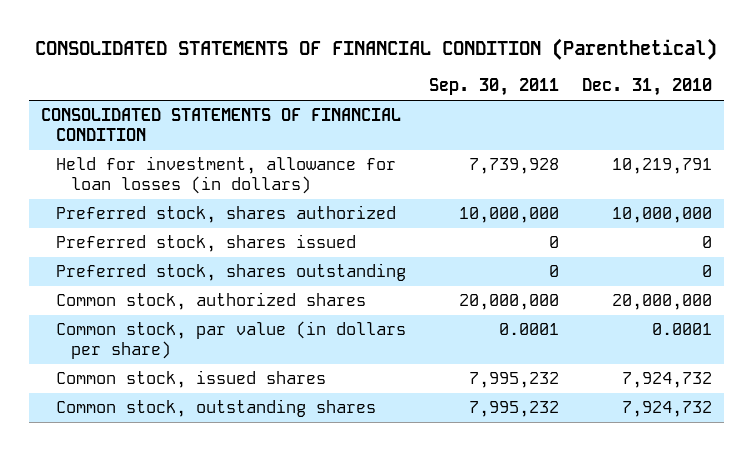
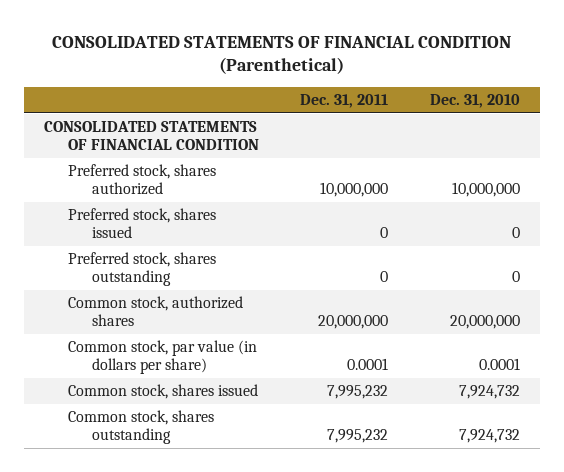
- | Sep. 30, 2011 | Dec. 31, 2010
+ | Dec. 31, 2011 | Dec. 31, 2010
- Held for investment, allowance for loan losses (in dollars) | 7,739,928 | 10,219,791
- Common stock, issued shares | 7,995,232 | 7,924,732
- Common stock, outstanding shares | 7,995,232 | 7,924,732
+ Common stock, shares issued | 7,995,232 | 7,924,732
+ Common stock, shares outstanding | 7,995,232 | 7,924,732

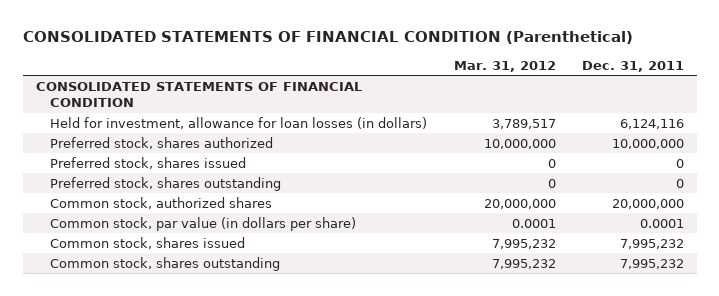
- | Dec. 31, 2011 | Dec. 31, 2010
+ | Mar. 31, 2012 | Dec. 31, 2011
+ Held for investment, allowance for loan losses (in dollars) | 3,789,517 | 6,124,116

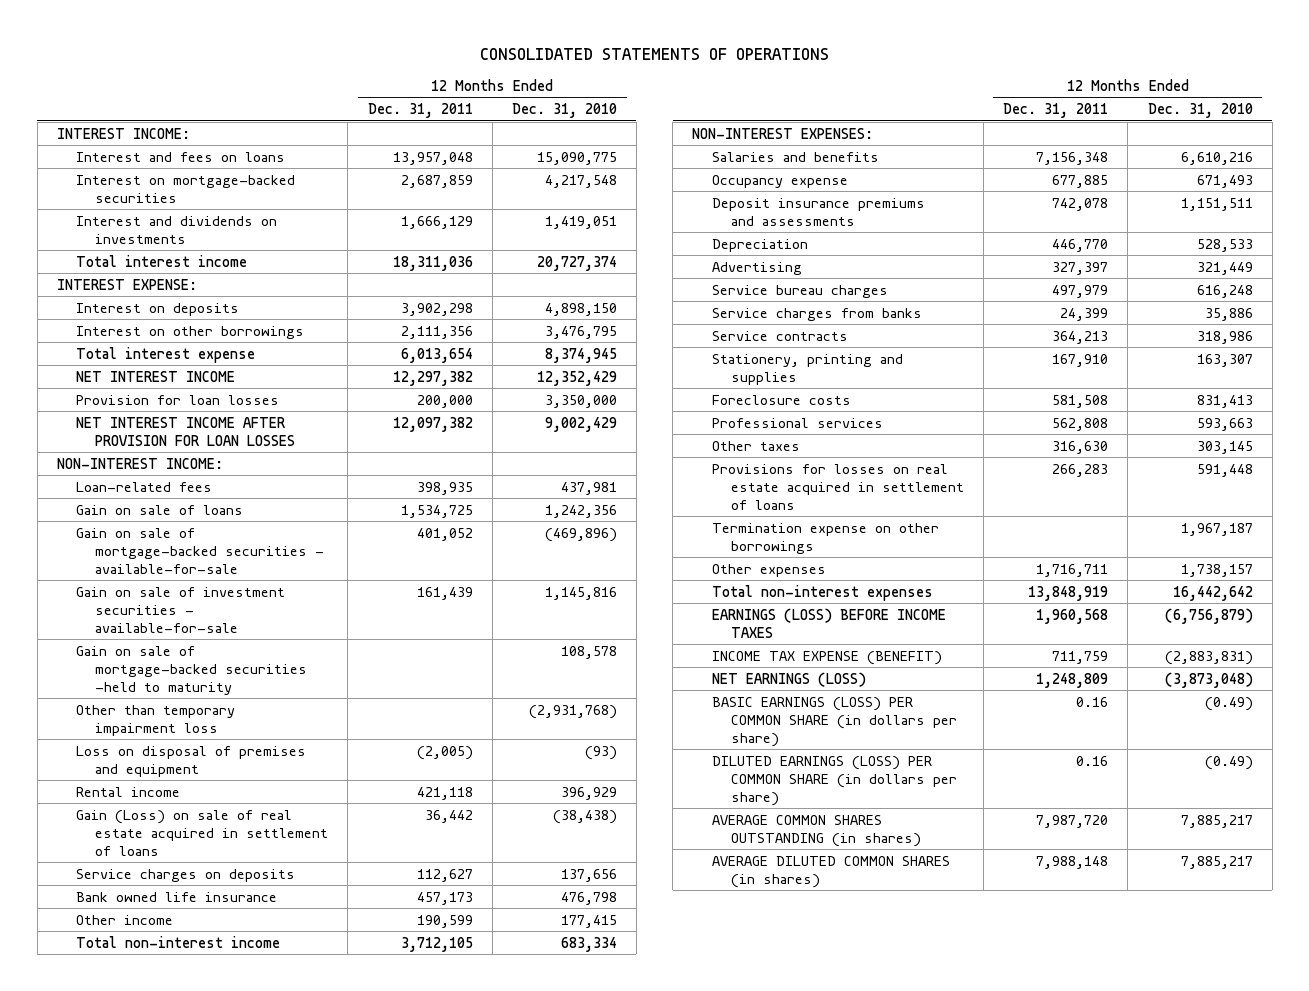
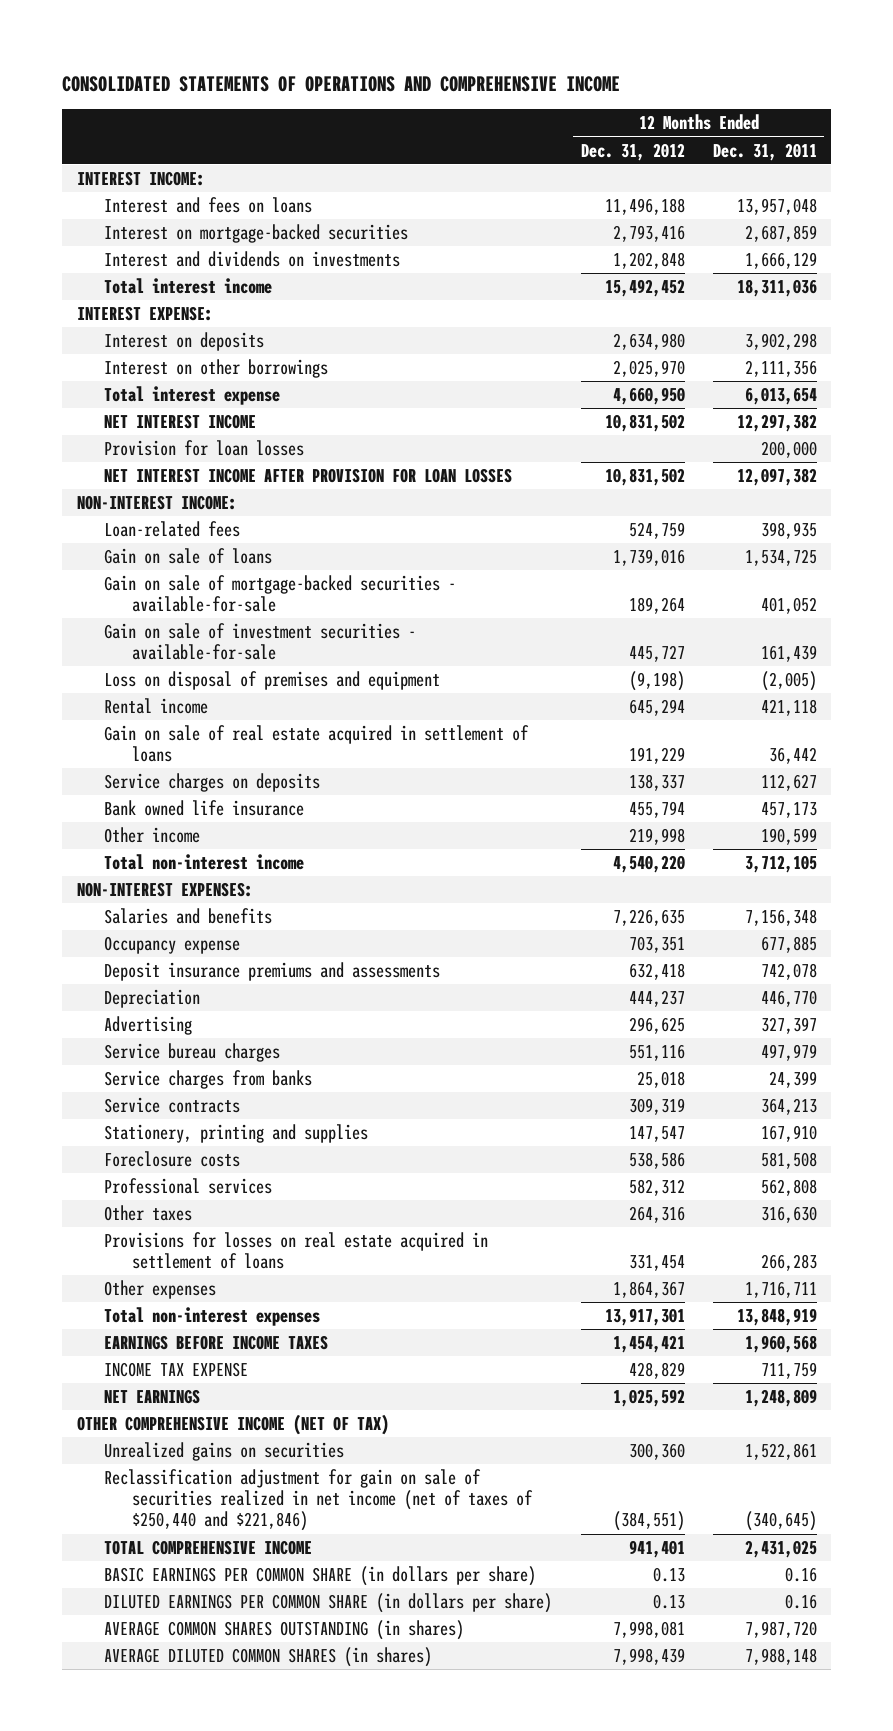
- CONSOLIDATED STATEMENTS OF OPERATIONS
+ CONSOLIDATED STATEMENTS OF OPERATIONS AND COMPREHENSIVE INCOME
- | 12 Months Ended Dec. 31, 2011 | 12 Months Ended Dec. 31, 2010
+ | 12 Months Ended Dec. 31, 2012 | 12 Months Ended Dec. 31, 2011
- Gain on sale of mortgage-backed securities -held to maturity | | 108,578
- Other than temporary impairment loss | | (2,931,768)
- Gain (Loss) on sale of real estate acquired in settlement of loans | 36,442 | (38,438)
+ Gain on sale of real estate acquired in settlement of loans | 191,229 | 36,442
- Termination expense on other borrowings | | 1,967,187
- EARNINGS (LOSS) BEFORE INCOME TAXES | 1,960,568 | (6,756,879)
- INCOME TAX EXPENSE (BENEFIT) | 711,759 | (2,883,831)
- NET EARNINGS (LOSS) | 1,248,809 | (3,873,048)
- BASIC EARNINGS (LOSS) PER COMMON SHARE (in dollars per share) | 0.16 | (0.49)
- DILUTED EARNINGS (LOSS) PER COMMON SHARE (in dollars per share) | 0.16 | (0.49)
+ EARNINGS BEFORE INCOME TAXES | 1,454,421 | 1,960,568
+ INCOME TAX EXPENSE | 428,829 | 711,759
+ NET EARNINGS | 1,025,592 | 1,248,809
+ OTHER COMPREHENSIVE INCOME (NET OF TAX)
+ Unrealized gains on securities | 300,360 | 1,522,861
+ Reclassification adjustment for gain on sale of securities realized in net income (net of taxes of $250,440 and $221,846) | (384,551) | (340,645)
+ TOTAL COMPREHENSIVE INCOME | 941,401 | 2,431,025
+ BASIC EARNINGS PER COMMON SHARE (in dollars per share) | 0.13 | 0.16
+ DILUTED EARNINGS PER COMMON SHARE (in dollars per share) | 0.13 | 0.16

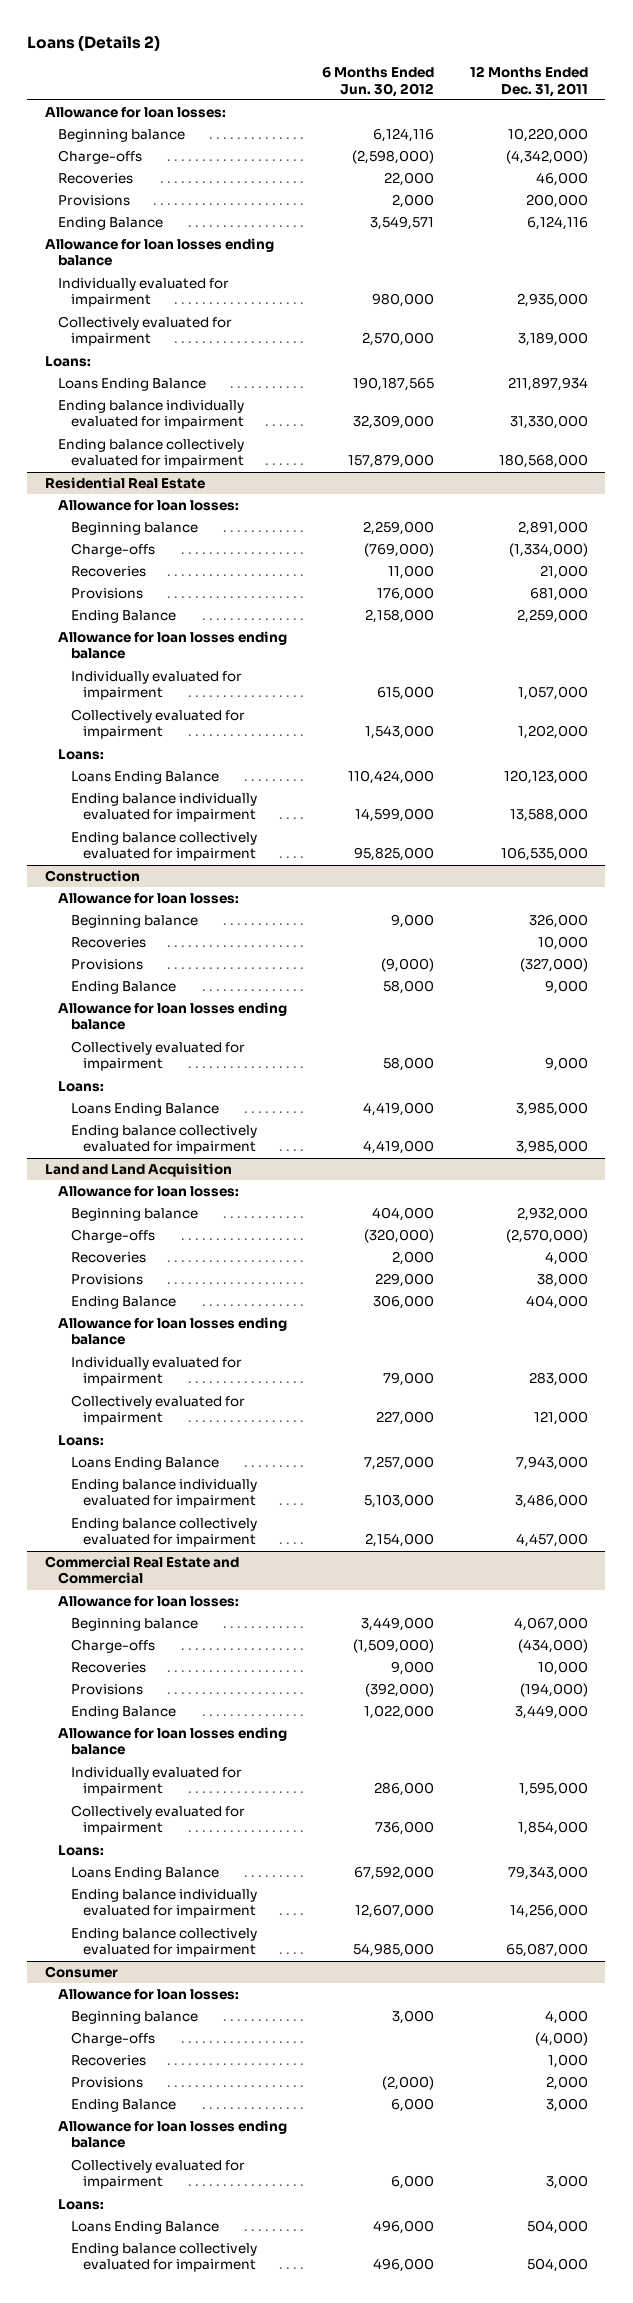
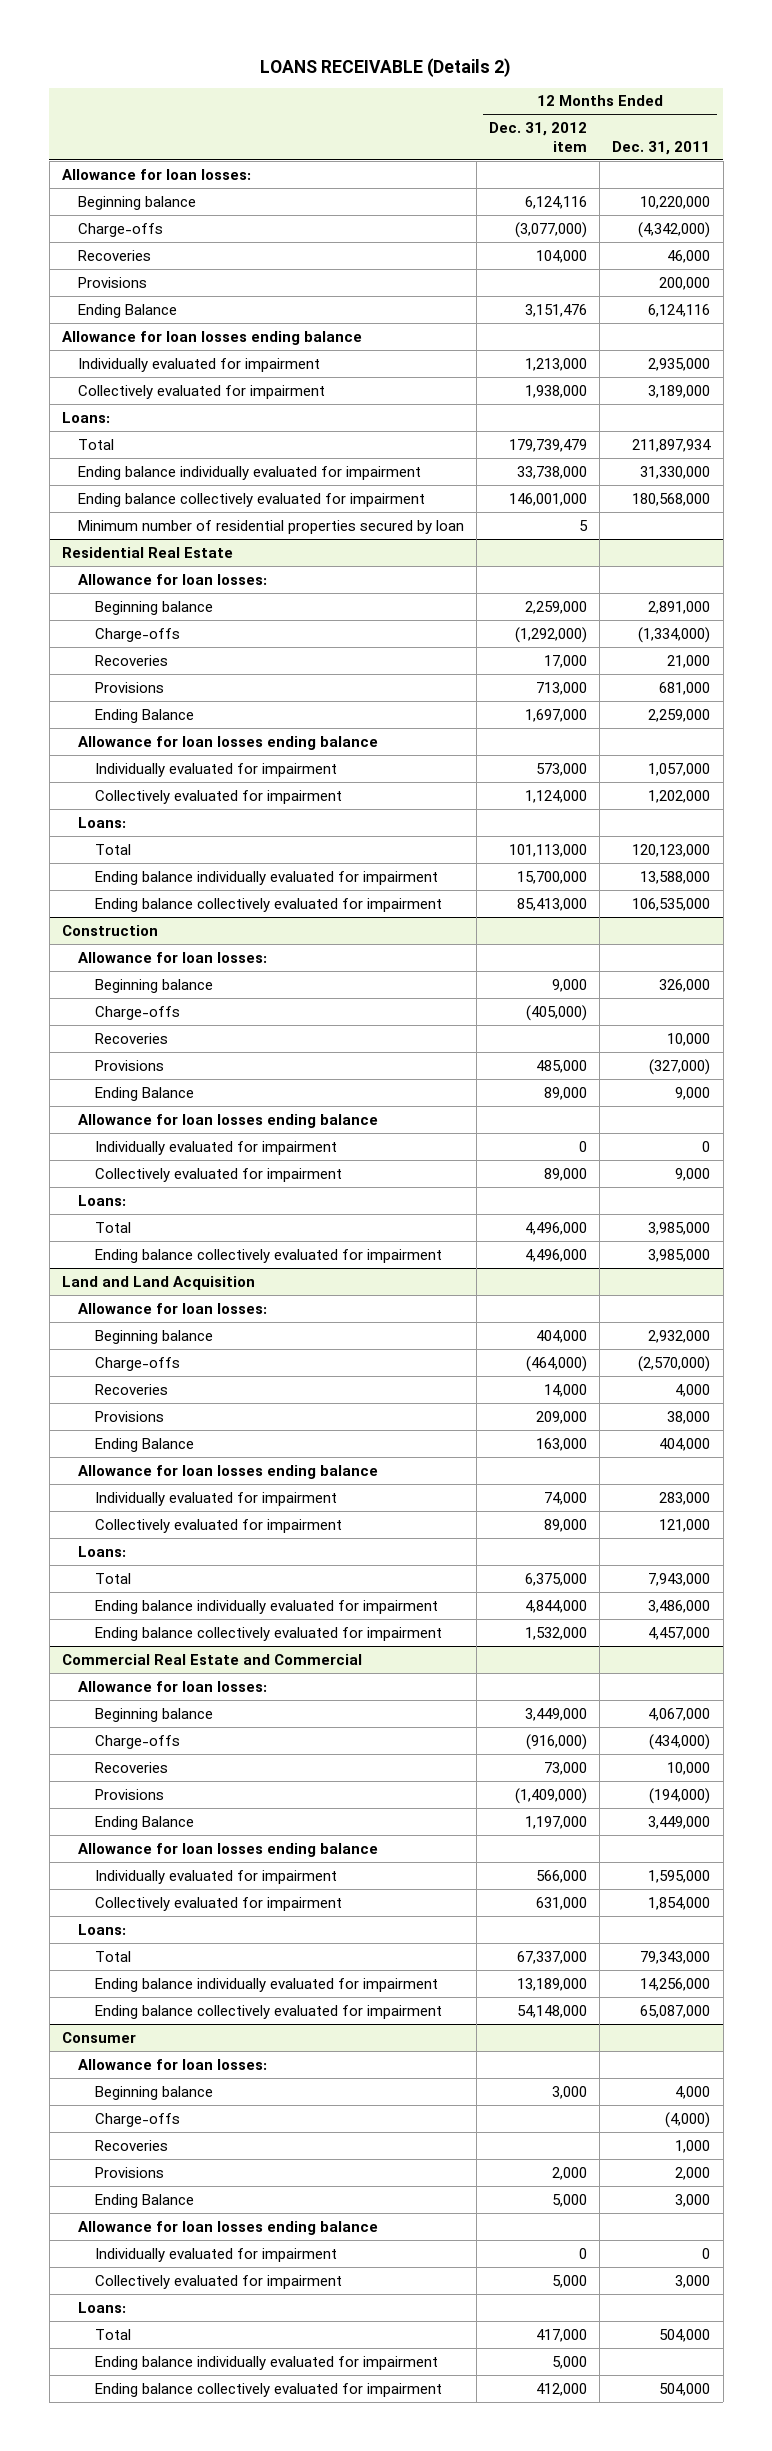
- Loans (Details 2)
+ LOANS RECEIVABLE (Details 2)
- | 6 Months Ended Jun. 30, 2012 | 12 Months Ended Dec. 31, 2011
+ | 12 Months Ended Dec. 31, 2012 item | 12 Months Ended Dec. 31, 2011
- Loans Ending Balance | 190,187,565 | 211,897,934
+ Total | 179,739,479 | 211,897,934
+ Minimum number of residential properties secured by loan | 5 |
@ Residential Real Estate
- Loans Ending Balance | 110,424,000 | 120,123,000
+ Total | 101,113,000 | 120,123,000
@ Construction
+ Charge-offs | (405,000) |
+ Individually evaluated for impairment | 0 | 0
- Loans Ending Balance | 4,419,000 | 3,985,000
+ Total | 4,496,000 | 3,985,000
@ Land and Land Acquisition
- Loans Ending Balance | 7,257,000 | 7,943,000
+ Total | 6,375,000 | 7,943,000
@ Commercial Real Estate and Commercial
- Loans Ending Balance | 67,592,000 | 79,343,000
+ Total | 67,337,000 | 79,343,000
@ Consumer
+ Individually evaluated for impairment | 0 | 0
- Loans Ending Balance | 496,000 | 504,000
+ Total | 417,000 | 504,000
+ Ending balance individually evaluated for impairment | 5,000 |

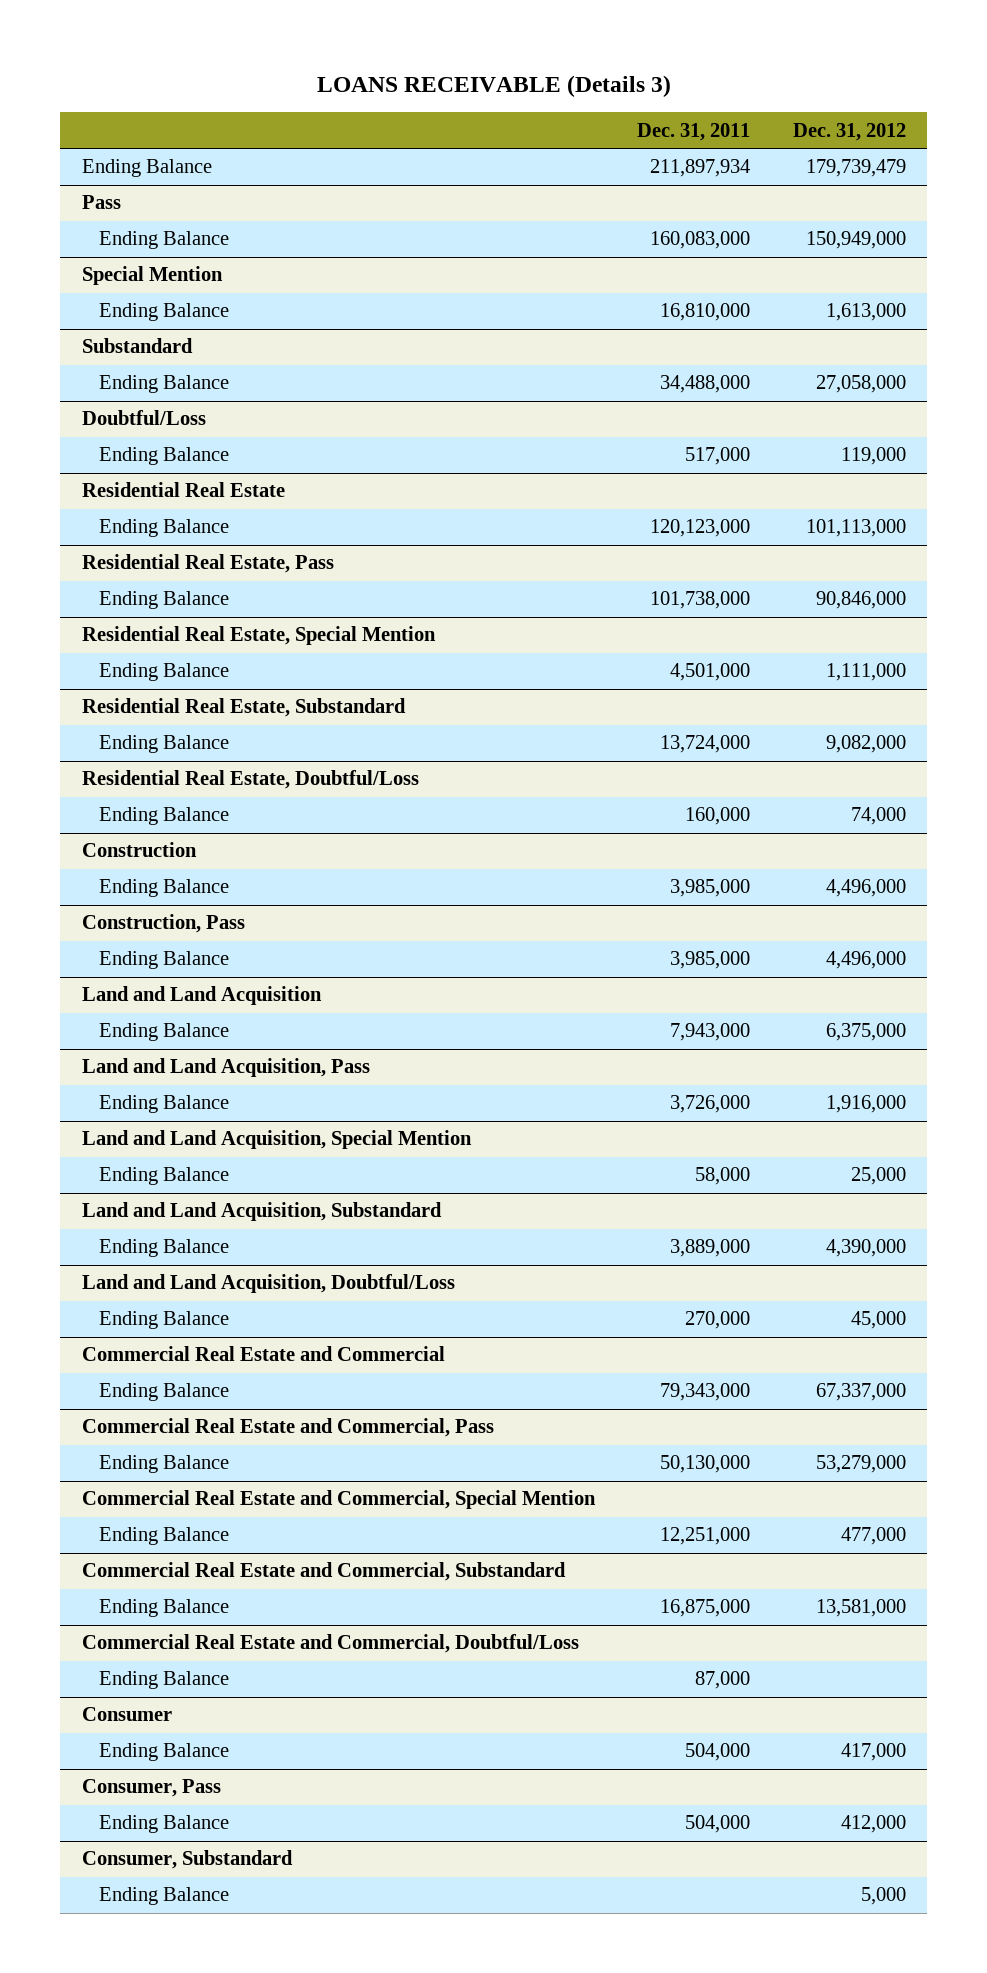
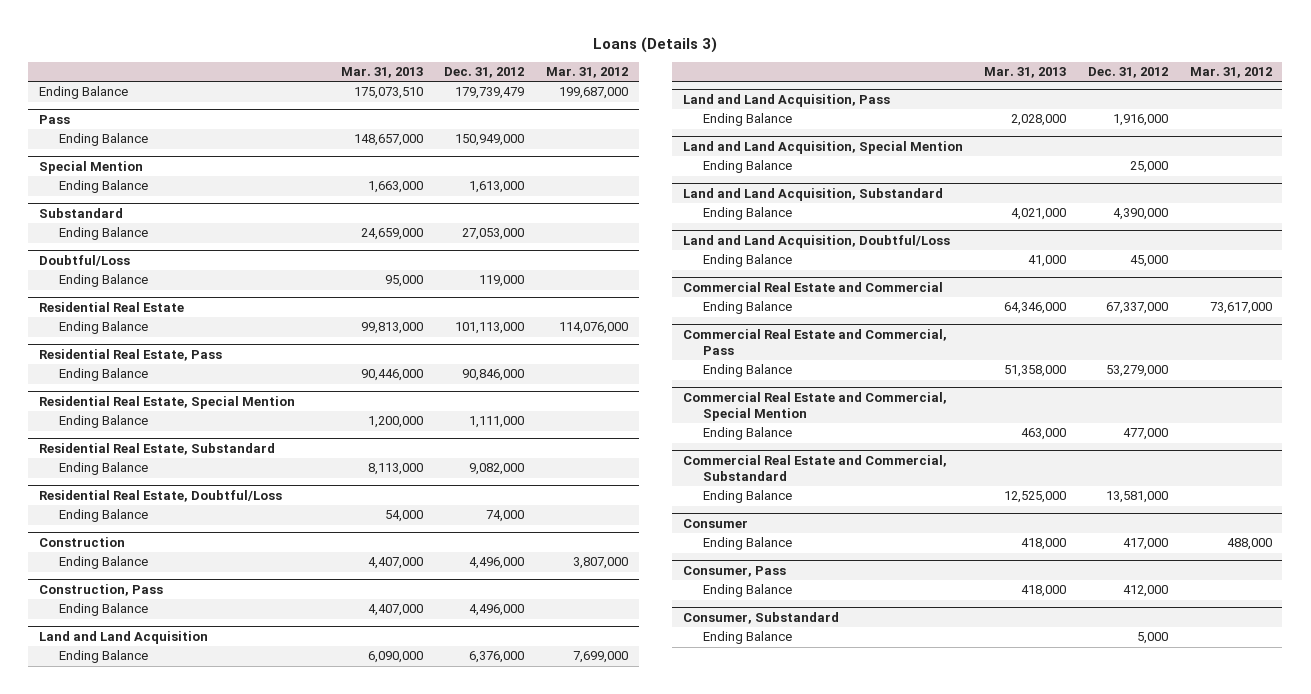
- LOANS RECEIVABLE (Details 3)
+ Loans (Details 3)
- | Dec. 31, 2011 | Dec. 31, 2012
+ | Mar. 31, 2013 | Dec. 31, 2012 | Mar. 31, 2012
@ Substandard
- Ending Balance | 34,488,000 | 27,058,000
+ Ending Balance | 24,659,000 | 27,053,000 |
@ Land and Land Acquisition
- Ending Balance | 7,943,000 | 6,375,000
+ Ending Balance | 6,090,000 | 6,376,000 | 7,699,000
- Commercial Real Estate and Commercial, Doubtful/Loss
- Ending Balance | 87,000 |

